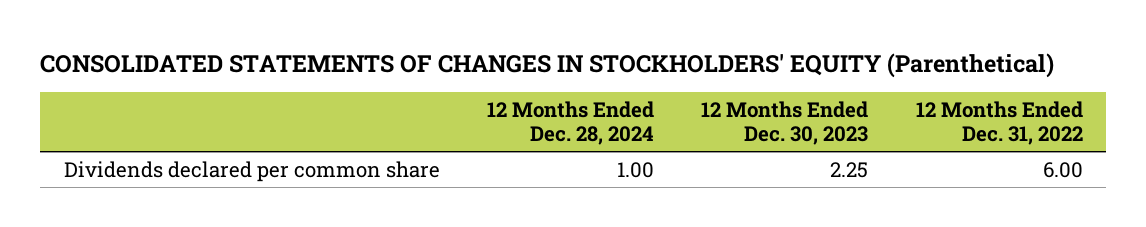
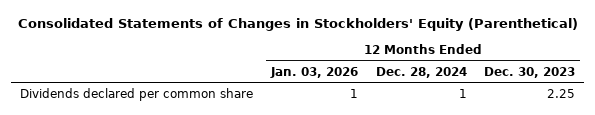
- CONSOLIDATED STATEMENTS OF CHANGES IN STOCKHOLDERS' EQUITY (Parenthetical)
+ Consolidated Statements of Changes in Stockholders' Equity (Parenthetical)
- | 12 Months Ended Dec. 28, 2024 | 12 Months Ended Dec. 30, 2023 | 12 Months Ended Dec. 31, 2022
+ | 12 Months Ended Jan. 03, 2026 | 12 Months Ended Dec. 28, 2024 | 12 Months Ended Dec. 30, 2023
- Dividends declared per common share | 1.00 | 2.25 | 6.00
+ Dividends declared per common share | 1 | 1 | 2.25

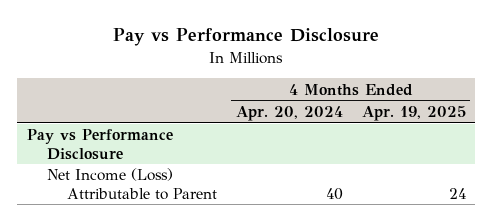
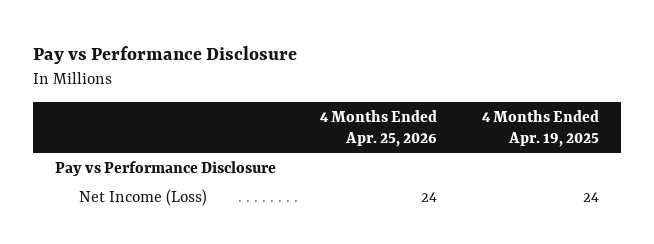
- | 4 Months Ended Apr. 20, 2024 | 4 Months Ended Apr. 19, 2025
+ | 4 Months Ended Apr. 25, 2026 | 4 Months Ended Apr. 19, 2025
- Net Income (Loss) Attributable to Parent | 40 | 24
+ Net Income (Loss) | 24 | 24

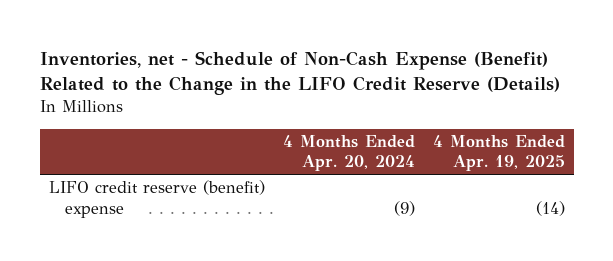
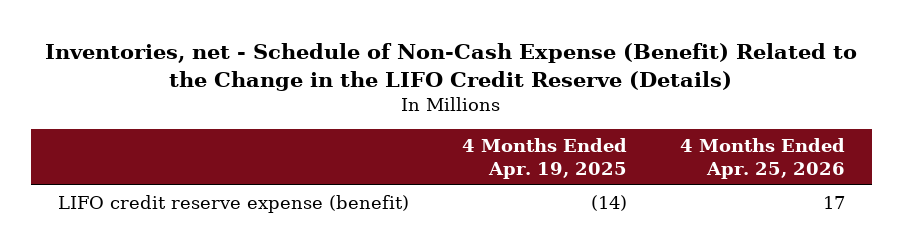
- | 4 Months Ended Apr. 20, 2024 | 4 Months Ended Apr. 19, 2025
+ | 4 Months Ended Apr. 19, 2025 | 4 Months Ended Apr. 25, 2026
- LIFO credit reserve (benefit) expense | (9) | (14)
+ LIFO credit reserve expense (benefit) | (14) | 17

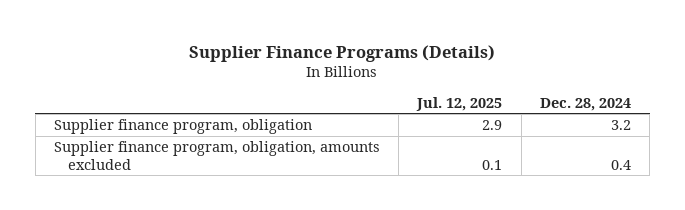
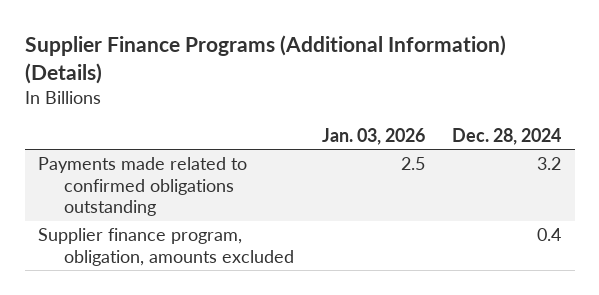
- Supplier Finance Programs (Details)
+ Supplier Finance Programs (Additional Information) (Details)
- | Jul. 12, 2025 | Dec. 28, 2024
+ | Jan. 03, 2026 | Dec. 28, 2024
- Supplier finance program, obligation | 2.9 | 3.2
+ Payments made related to confirmed obligations outstanding | 2.5 | 3.2

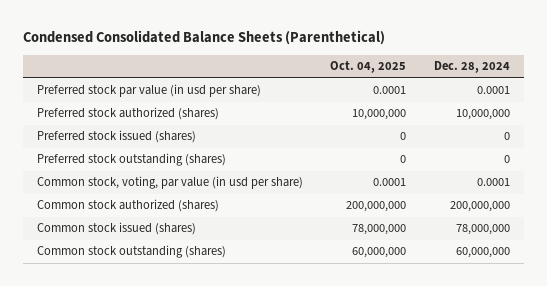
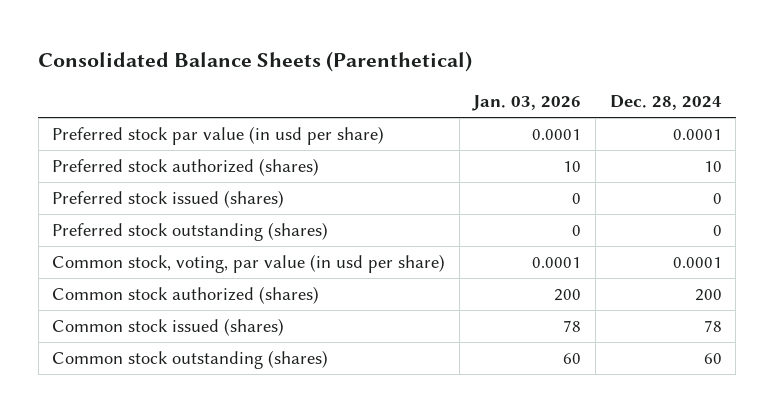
- Condensed Consolidated Balance Sheets (Parenthetical)
+ Consolidated Balance Sheets (Parenthetical)
- | Oct. 04, 2025 | Dec. 28, 2024
+ | Jan. 03, 2026 | Dec. 28, 2024
- Preferred stock authorized (shares) | 10,000,000 | 10,000,000
+ Preferred stock authorized (shares) | 10 | 10
- Common stock authorized (shares) | 200,000,000 | 200,000,000
- Common stock issued (shares) | 78,000,000 | 78,000,000
- Common stock outstanding (shares) | 60,000,000 | 60,000,000
+ Common stock authorized (shares) | 200 | 200
+ Common stock issued (shares) | 78 | 78
+ Common stock outstanding (shares) | 60 | 60

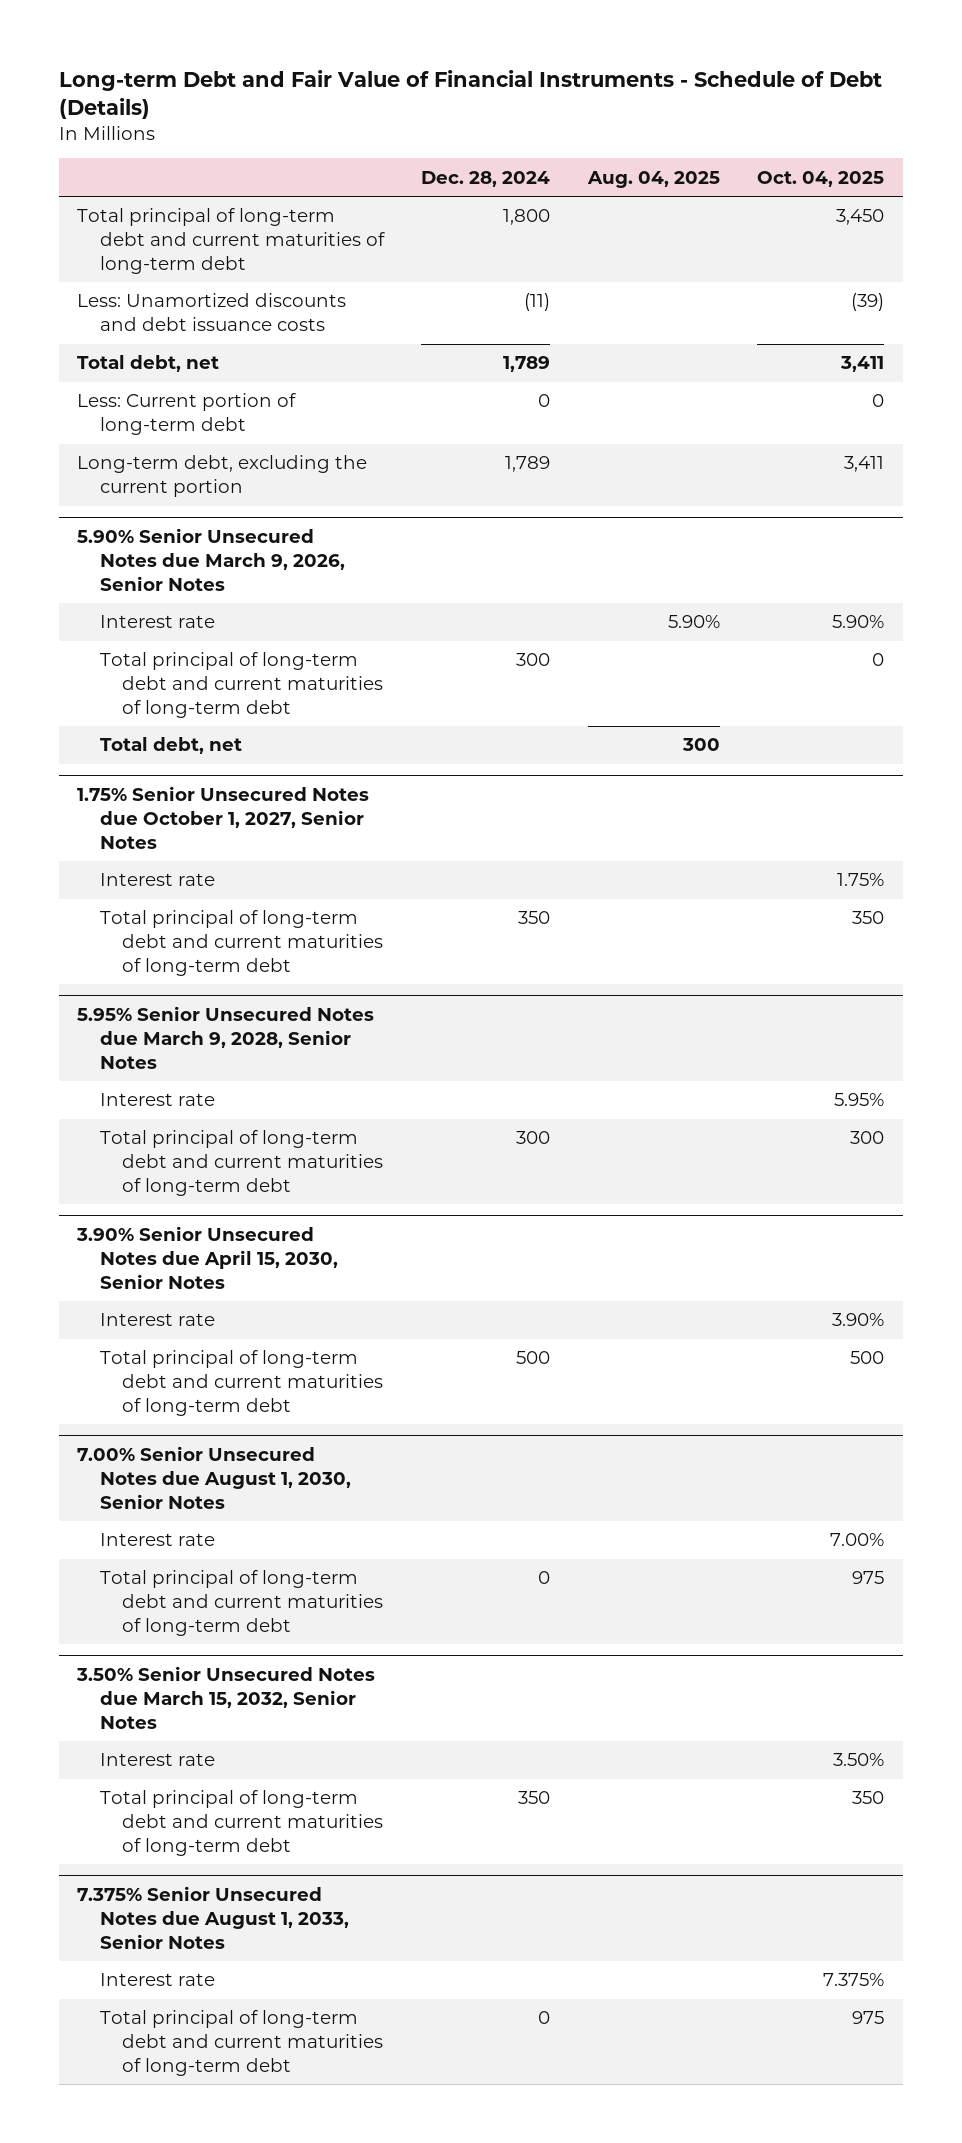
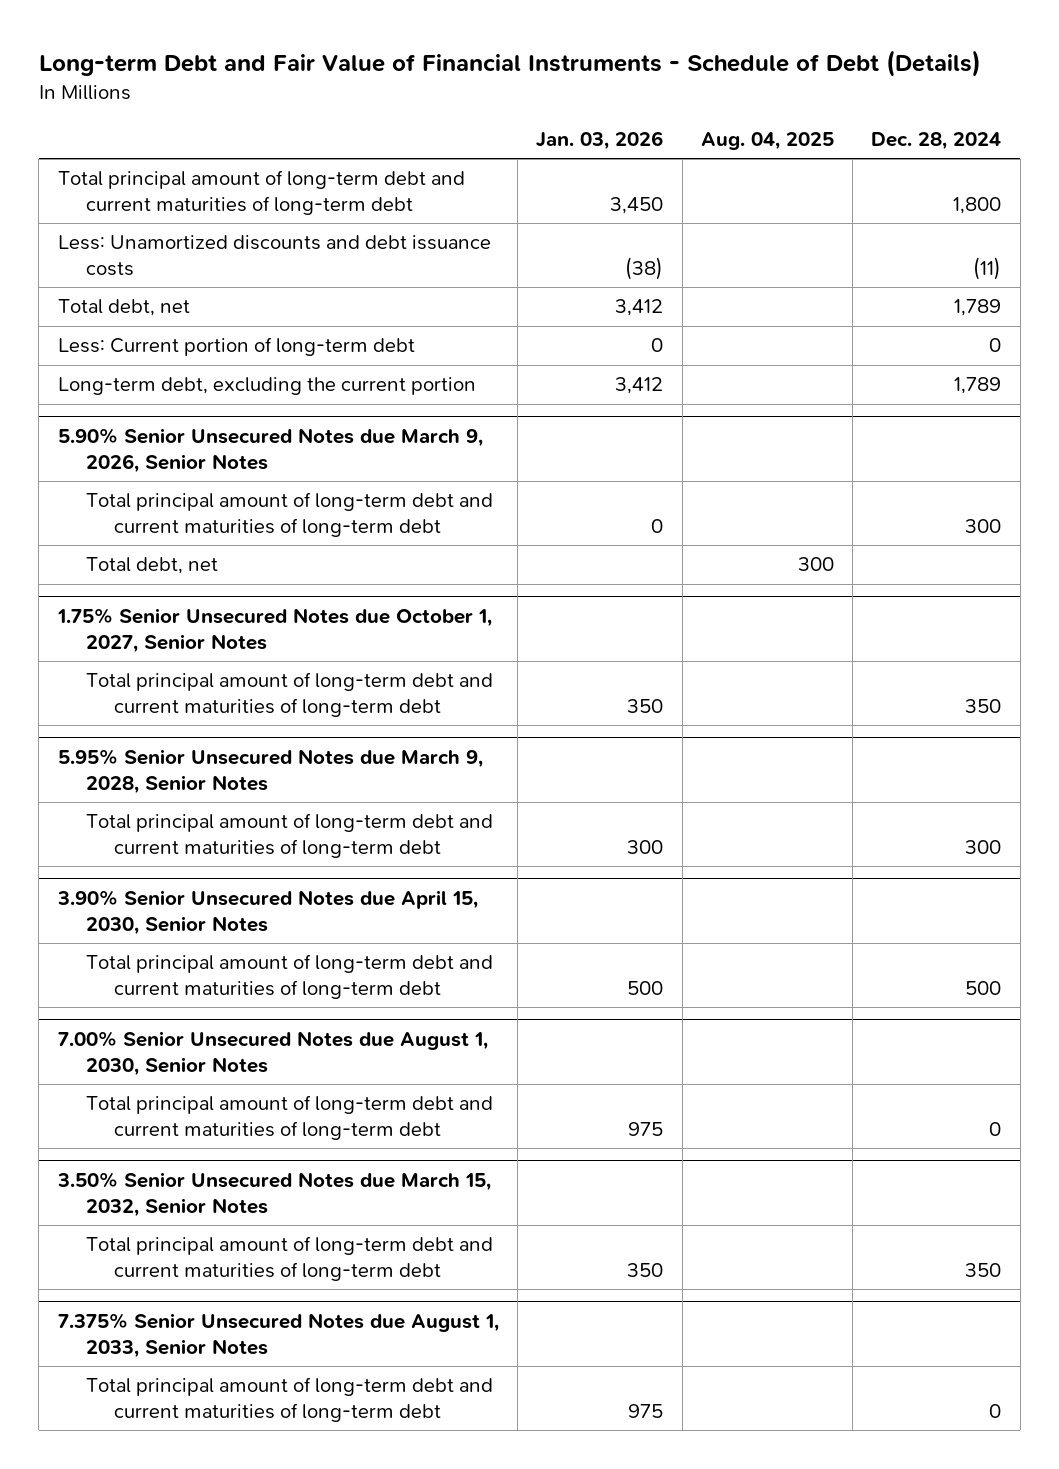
- | Dec. 28, 2024 | Aug. 04, 2025 | Oct. 04, 2025
+ | Jan. 03, 2026 | Aug. 04, 2025 | Dec. 28, 2024
- Total principal of long-term debt and current maturities of long-term debt | 1,800 | | 3,450
+ Total principal amount of long-term debt and current maturities of long-term debt | 3,450 | | 1,800
@ 5.90% Senior Unsecured Notes due March 9, 2026, Senior Notes
- Interest rate | | 5.90% | 5.90%
- Total principal of long-term debt and current maturities of long-term debt | 300 | | 0
+ Total principal amount of long-term debt and current maturities of long-term debt | 0 | | 300
@ 1.75% Senior Unsecured Notes due October 1, 2027, Senior Notes
- Interest rate | | | 1.75%
- Total principal of long-term debt and current maturities of long-term debt | 350 | | 350
+ Total principal amount of long-term debt and current maturities of long-term debt | 350 | | 350
@ 5.95% Senior Unsecured Notes due March 9, 2028, Senior Notes
- Interest rate | | | 5.95%
- Total principal of long-term debt and current maturities of long-term debt | 300 | | 300
+ Total principal amount of long-term debt and current maturities of long-term debt | 300 | | 300
@ 3.90% Senior Unsecured Notes due April 15, 2030, Senior Notes
- Interest rate | | | 3.90%
- Total principal of long-term debt and current maturities of long-term debt | 500 | | 500
+ Total principal amount of long-term debt and current maturities of long-term debt | 500 | | 500
@ 7.00% Senior Unsecured Notes due August 1, 2030, Senior Notes
- Interest rate | | | 7.00%
- Total principal of long-term debt and current maturities of long-term debt | 0 | | 975
+ Total principal amount of long-term debt and current maturities of long-term debt | 975 | | 0
@ 3.50% Senior Unsecured Notes due March 15, 2032, Senior Notes
- Interest rate | | | 3.50%
- Total principal of long-term debt and current maturities of long-term debt | 350 | | 350
+ Total principal amount of long-term debt and current maturities of long-term debt | 350 | | 350
@ 7.375% Senior Unsecured Notes due August 1, 2033, Senior Notes
- Interest rate | | | 7.375%
- Total principal of long-term debt and current maturities of long-term debt | 0 | | 975
+ Total principal amount of long-term debt and current maturities of long-term debt | 975 | | 0

